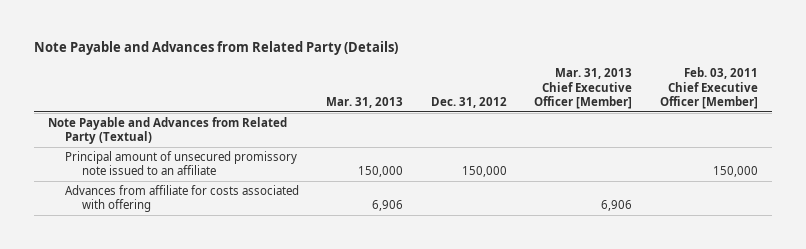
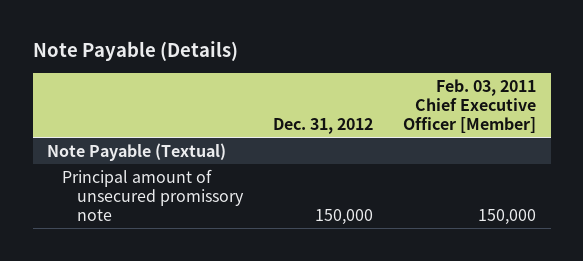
- Note Payable and Advances from Related Party (Details)
+ Note Payable (Details)
- | Mar. 31, 2013 | Dec. 31, 2012 | Mar. 31, 2013 Chief Executive Officer [Member] | Feb. 03, 2011 Chief Executive Officer [Member]
+ | Dec. 31, 2012 | Feb. 03, 2011 Chief Executive Officer [Member]
- Note Payable and Advances from Related Party (Textual)
- Principal amount of unsecured promissory note issued to an affiliate | 150,000 | 150,000 | | 150,000
- Advances from affiliate for costs associated with offering | 6,906 | | 6,906 |
+ Note Payable (Textual)
+ Principal amount of unsecured promissory note | 150,000 | 150,000

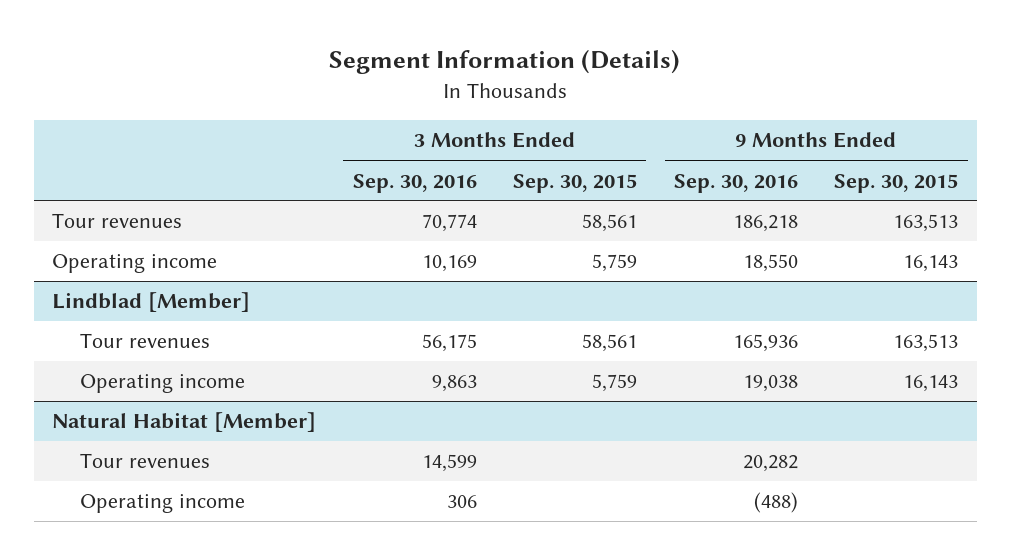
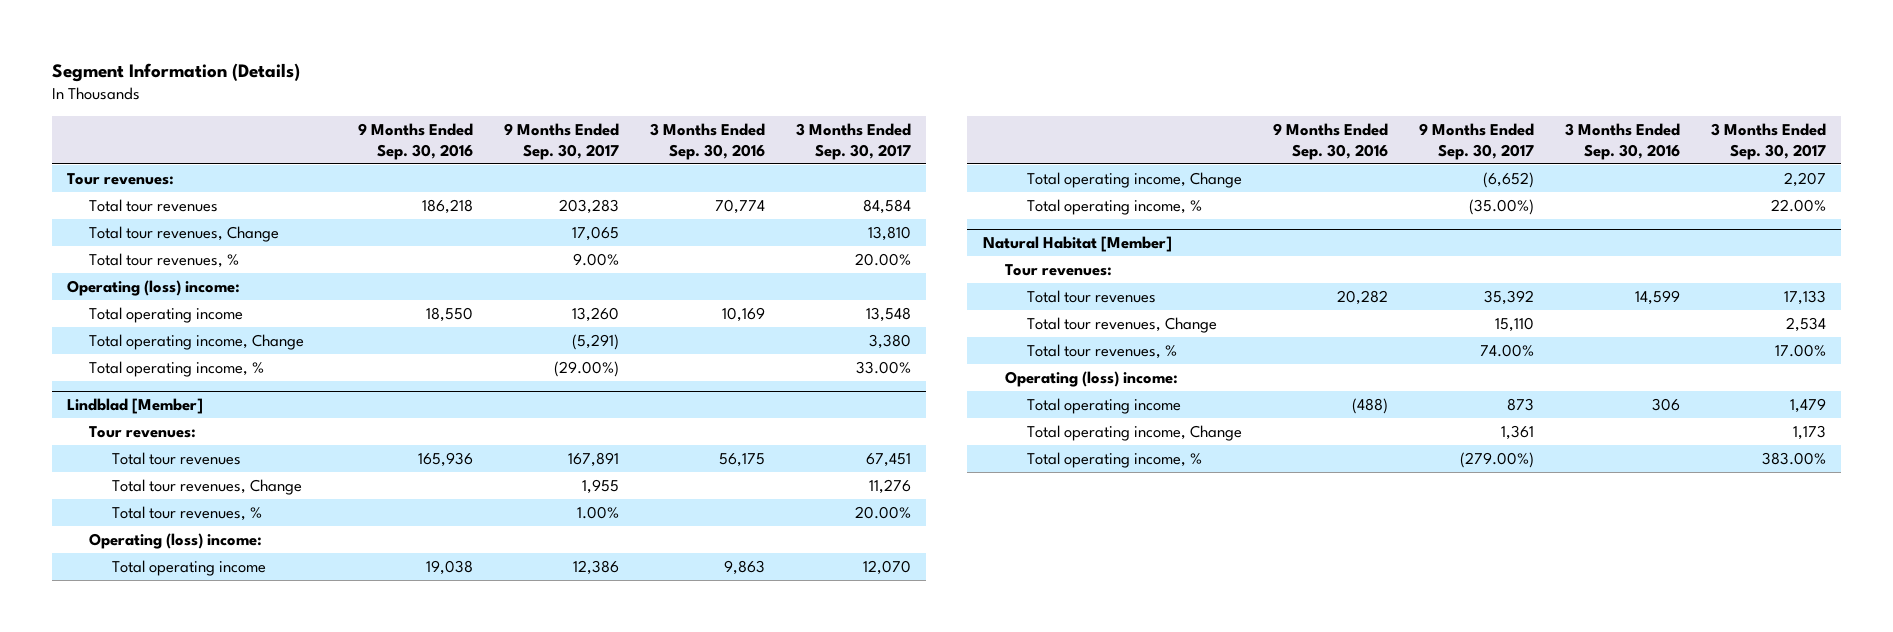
- | 3 Months Ended Sep. 30, 2016 | 3 Months Ended Sep. 30, 2015 | 9 Months Ended Sep. 30, 2016 | 9 Months Ended Sep. 30, 2015
+ | 9 Months Ended Sep. 30, 2016 | 9 Months Ended Sep. 30, 2017 | 3 Months Ended Sep. 30, 2016 | 3 Months Ended Sep. 30, 2017
- Tour revenues | 70,774 | 58,561 | 186,218 | 163,513
- Operating income | 10,169 | 5,759 | 18,550 | 16,143
+ Tour revenues:
+ Total tour revenues | 186,218 | 203,283 | 70,774 | 84,584
+ Total tour revenues, Change | | 17,065 | | 13,810
+ Total tour revenues, % | | 9.00% | | 20.00%
+ Operating (loss) income:
+ Total operating income | 18,550 | 13,260 | 10,169 | 13,548
+ Total operating income, Change | | (5,291) | | 3,380
+ Total operating income, % | | (29.00%) | | 33.00%
@ Lindblad [Member]
- Tour revenues | 56,175 | 58,561 | 165,936 | 163,513
- Operating income | 9,863 | 5,759 | 19,038 | 16,143
+ Tour revenues:
+ Total tour revenues | 165,936 | 167,891 | 56,175 | 67,451
+ Total tour revenues, Change | | 1,955 | | 11,276
+ Total tour revenues, % | | 1.00% | | 20.00%
+ Operating (loss) income:
+ Total operating income | 19,038 | 12,386 | 9,863 | 12,070
+ Total operating income, Change | | (6,652) | | 2,207
+ Total operating income, % | | (35.00%) | | 22.00%
@ Natural Habitat [Member]
- Tour revenues | 14,599 | | 20,282 |
- Operating income | 306 | | (488) |
+ Tour revenues:
+ Total tour revenues | 20,282 | 35,392 | 14,599 | 17,133
+ Total tour revenues, Change | | 15,110 | | 2,534
+ Total tour revenues, % | | 74.00% | | 17.00%
+ Operating (loss) income:
+ Total operating income | (488) | 873 | 306 | 1,479
+ Total operating income, Change | | 1,361 | | 1,173
+ Total operating income, % | | (279.00%) | | 383.00%

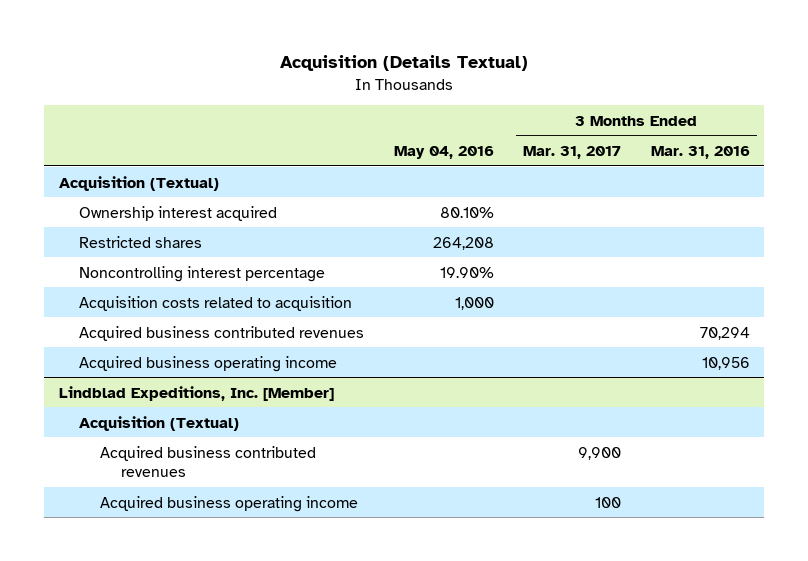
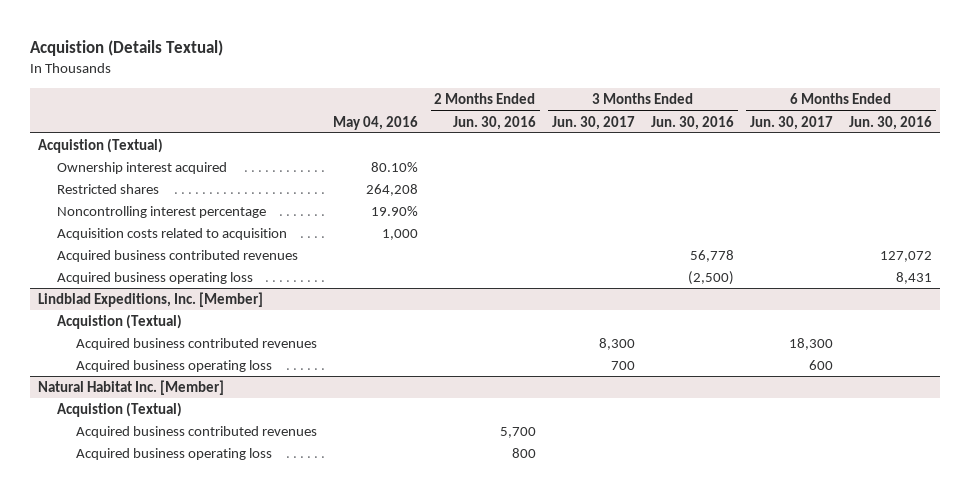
- Acquisition (Details Textual)
+ Acquistion (Details Textual)
- | May 04, 2016 | 3 Months Ended Mar. 31, 2017 | 3 Months Ended Mar. 31, 2016
+ | May 04, 2016 | 2 Months Ended Jun. 30, 2016 | 3 Months Ended Jun. 30, 2017 | 3 Months Ended Jun. 30, 2016 | 6 Months Ended Jun. 30, 2017 | 6 Months Ended Jun. 30, 2016
- Acquisition (Textual)
+ Acquistion (Textual)
- Acquired business operating income | | | 10,956
+ Acquired business operating loss | | | | (2,500) | | 8,431
@ Lindblad Expeditions, Inc. [Member]
- Acquisition (Textual)
+ Acquistion (Textual)
- Acquired business operating income | | 100 |
+ Acquired business operating loss | | | 700 | | 600 |
+ Natural Habitat Inc. [Member]
+ Acquistion (Textual)
+ Acquired business contributed revenues | | 5,700 | | | |
+ Acquired business operating loss | | 800 | | | |

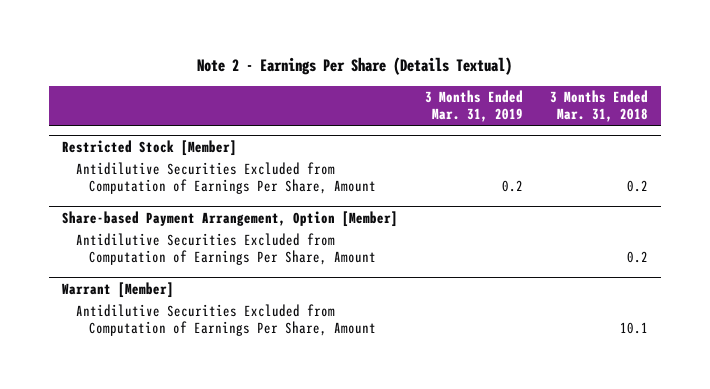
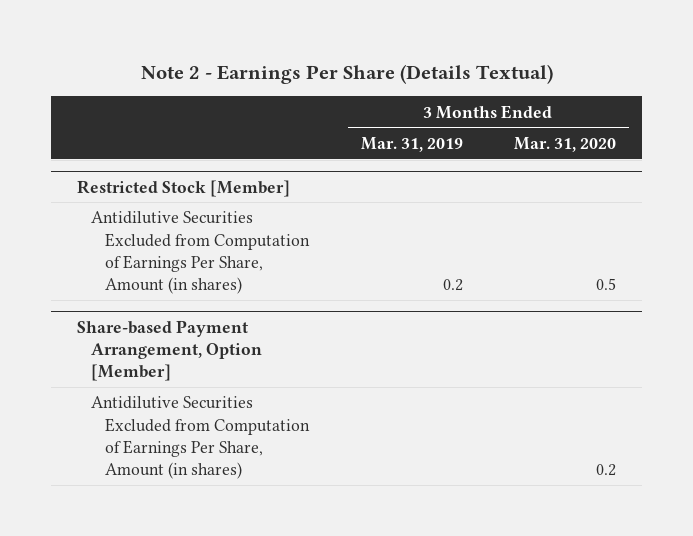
- | 3 Months Ended Mar. 31, 2019 | 3 Months Ended Mar. 31, 2018
+ | 3 Months Ended Mar. 31, 2019 | 3 Months Ended Mar. 31, 2020
@ Restricted Stock [Member]
- Antidilutive Securities Excluded from Computation of Earnings Per Share, Amount | 0.2 | 0.2
+ Antidilutive Securities Excluded from Computation of Earnings Per Share, Amount (in shares) | 0.2 | 0.5
@ Share-based Payment Arrangement, Option [Member]
- Antidilutive Securities Excluded from Computation of Earnings Per Share, Amount | | 0.2
- Warrant [Member]
- Antidilutive Securities Excluded from Computation of Earnings Per Share, Amount | | 10.1
@ Share-based Payment Arrangement, Option [Member]
+ Antidilutive Securities Excluded from Computation of Earnings Per Share, Amount (in shares) | | 0.2

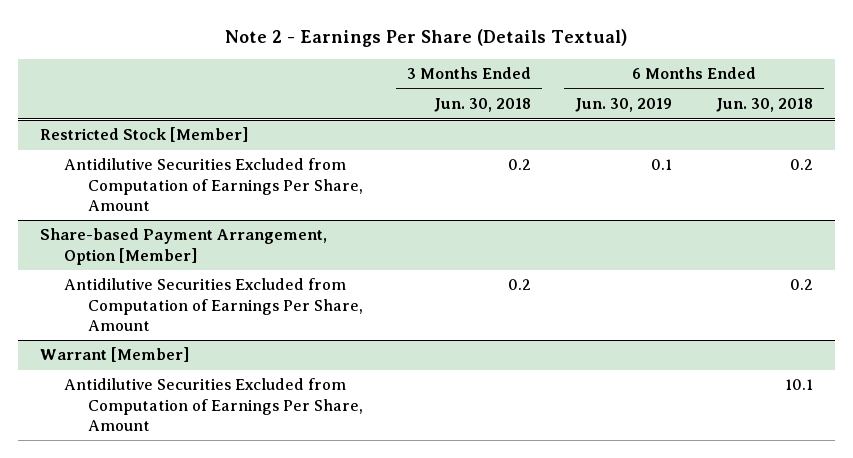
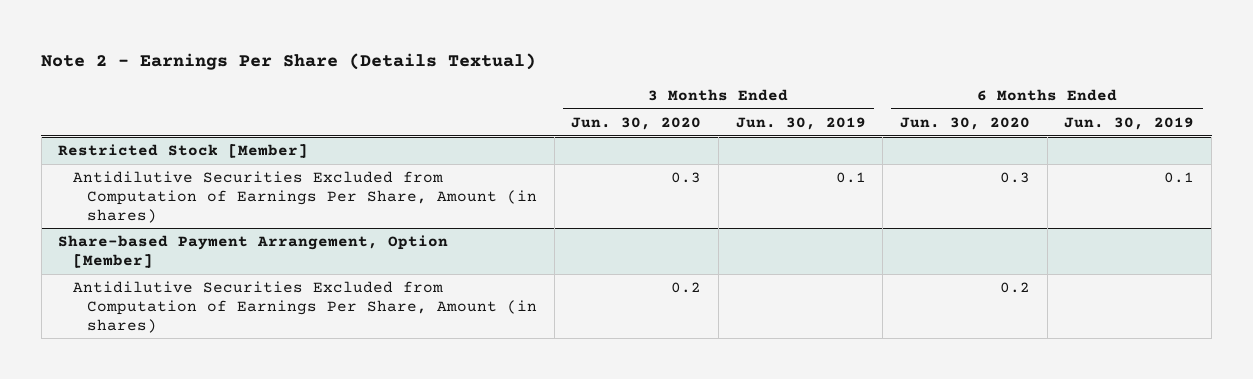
- | 3 Months Ended Jun. 30, 2018 | 6 Months Ended Jun. 30, 2019 | 6 Months Ended Jun. 30, 2018
+ | 3 Months Ended Jun. 30, 2020 | 3 Months Ended Jun. 30, 2019 | 6 Months Ended Jun. 30, 2020 | 6 Months Ended Jun. 30, 2019
@ Restricted Stock [Member]
- Antidilutive Securities Excluded from Computation of Earnings Per Share, Amount | 0.2 | 0.1 | 0.2
+ Antidilutive Securities Excluded from Computation of Earnings Per Share, Amount (in shares) | 0.3 | 0.1 | 0.3 | 0.1
@ Share-based Payment Arrangement, Option [Member]
- Antidilutive Securities Excluded from Computation of Earnings Per Share, Amount | 0.2 | | 0.2
- Warrant [Member]
- Antidilutive Securities Excluded from Computation of Earnings Per Share, Amount | | | 10.1
@ Share-based Payment Arrangement, Option [Member]
+ Antidilutive Securities Excluded from Computation of Earnings Per Share, Amount (in shares) | 0.2 | | 0.2 |

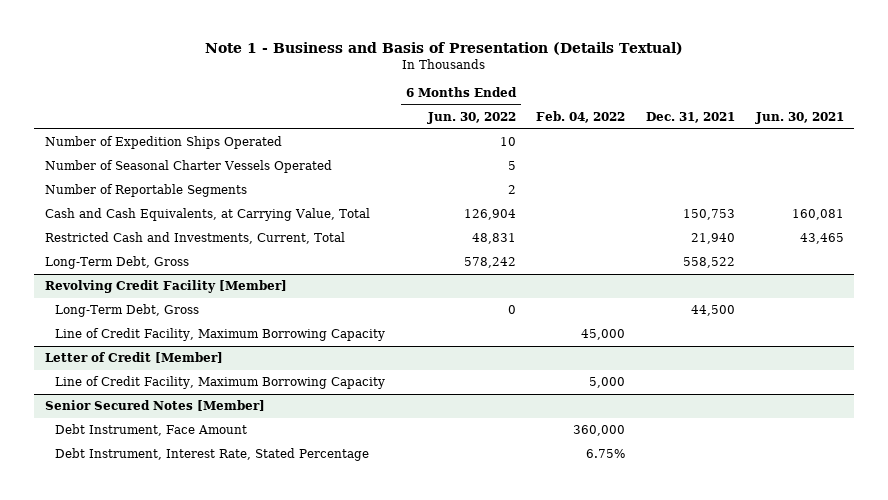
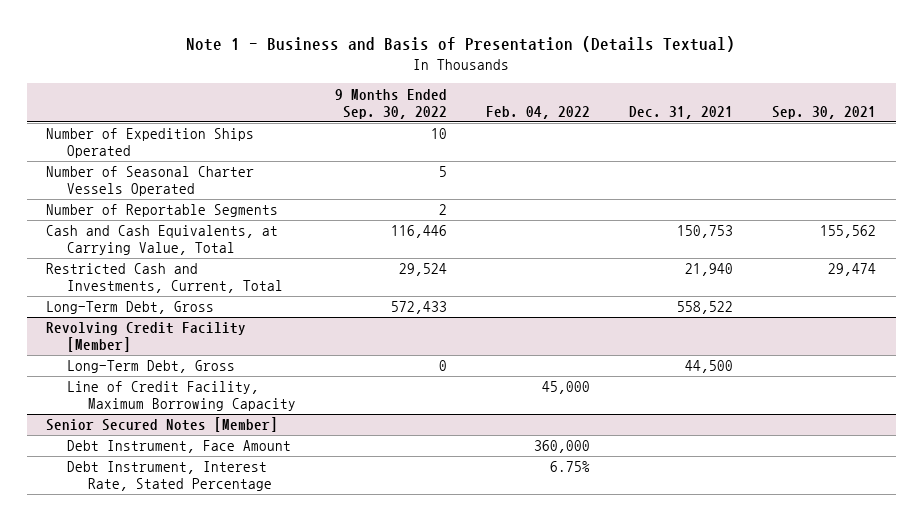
- | 6 Months Ended Jun. 30, 2022 | Feb. 04, 2022 | Dec. 31, 2021 | Jun. 30, 2021
+ | 9 Months Ended Sep. 30, 2022 | Feb. 04, 2022 | Dec. 31, 2021 | Sep. 30, 2021
- Letter of Credit [Member]
- Line of Credit Facility, Maximum Borrowing Capacity | | 5,000 | |

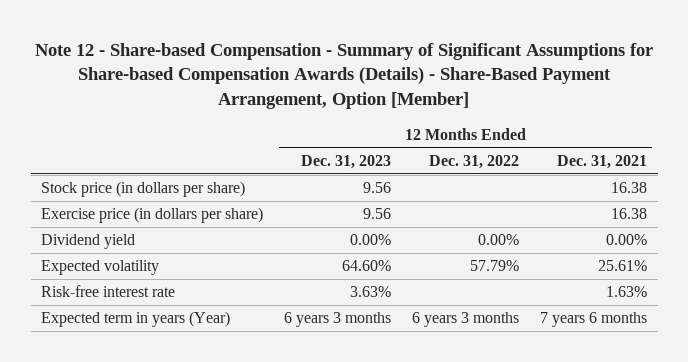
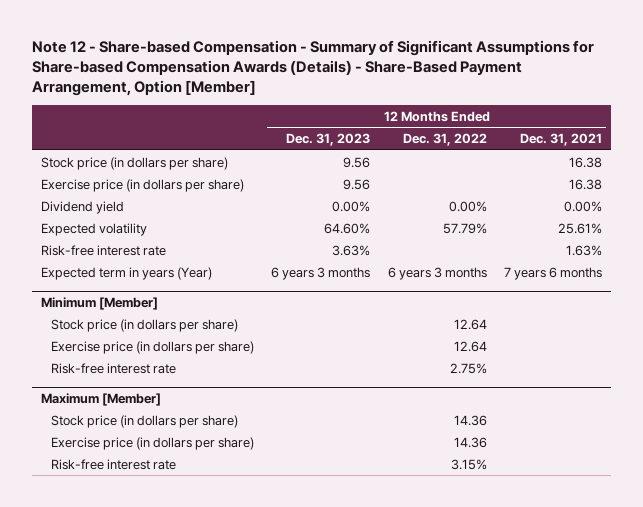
+ Minimum [Member]
+ Stock price (in dollars per share) | | 12.64 |
+ Exercise price (in dollars per share) | | 12.64 |
+ Risk-free interest rate | | 2.75% |
+ Maximum [Member]
+ Stock price (in dollars per share) | | 14.36 |
+ Exercise price (in dollars per share) | | 14.36 |
+ Risk-free interest rate | | 3.15% |

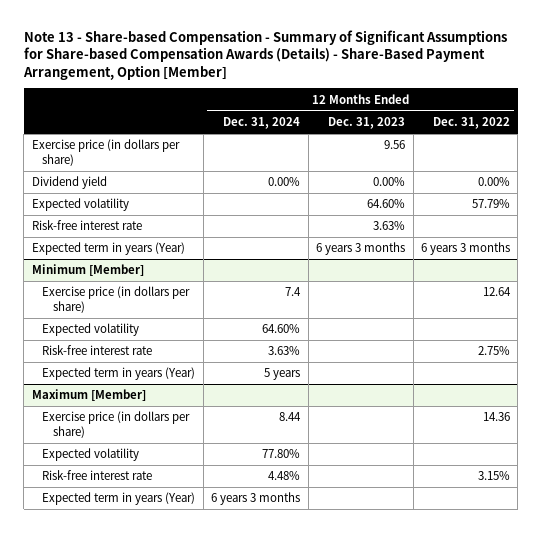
- Note 12 - Share-based Compensation - Summary of Significant Assumptions for Share-based Compensation Awards (Details) - Share-Based Payment Arrangement, Option [Member]
+ Note 13 - Share-based Compensation - Summary of Significant Assumptions for Share-based Compensation Awards (Details) - Share-Based Payment Arrangement, Option [Member]
- | 12 Months Ended Dec. 31, 2023 | 12 Months Ended Dec. 31, 2022 | 12 Months Ended Dec. 31, 2021
+ | 12 Months Ended Dec. 31, 2024 | 12 Months Ended Dec. 31, 2023 | 12 Months Ended Dec. 31, 2022
- Stock price (in dollars per share) | 9.56 | | 16.38
@ Minimum [Member]
- Stock price (in dollars per share) | | 12.64 |
+ Expected volatility | 64.60% | |
+ Expected term in years (Year) | 5 years | |
@ Maximum [Member]
- Stock price (in dollars per share) | | 14.36 |
+ Expected volatility | 77.80% | |
+ Expected term in years (Year) | 6 years 3 months | |

